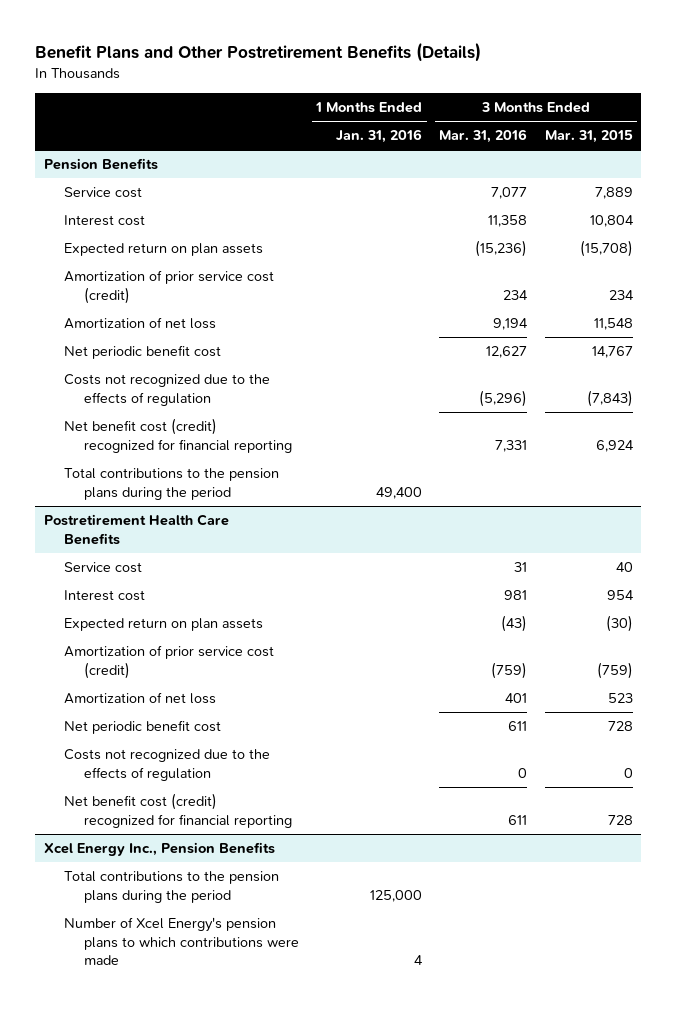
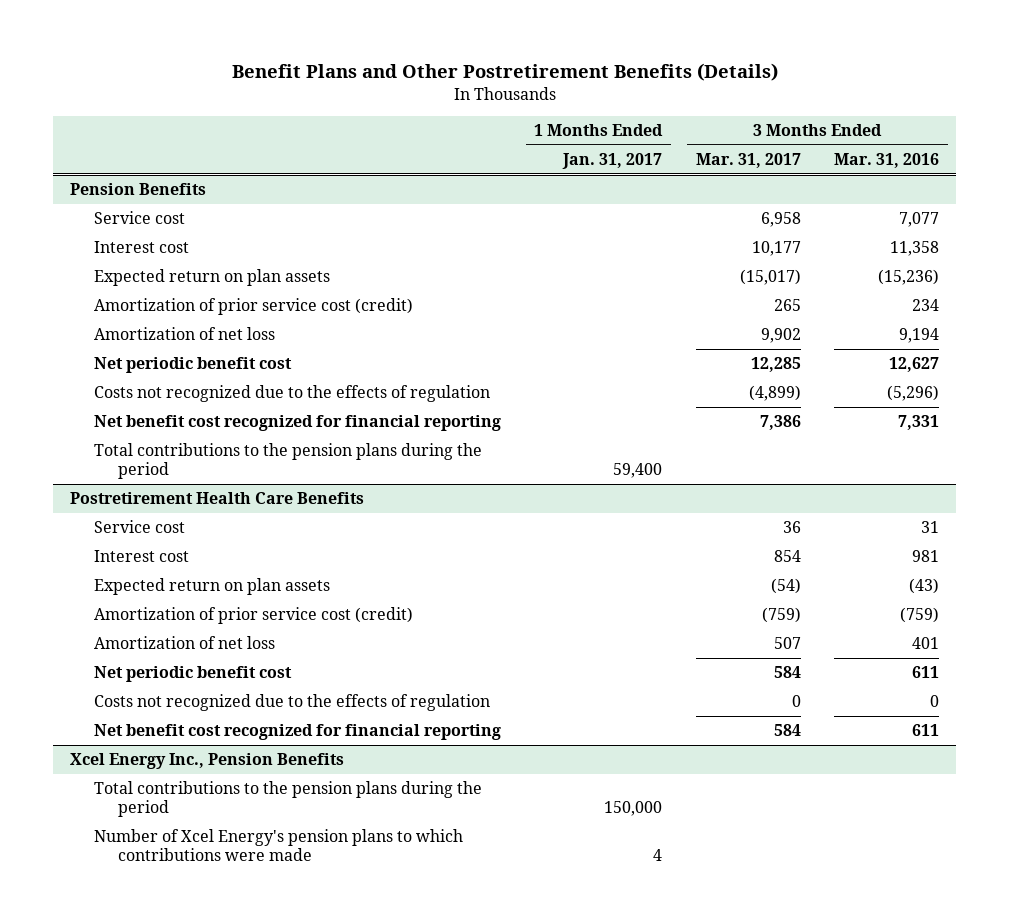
- | 1 Months Ended Jan. 31, 2016 | 3 Months Ended Mar. 31, 2016 | 3 Months Ended Mar. 31, 2015
+ | 1 Months Ended Jan. 31, 2017 | 3 Months Ended Mar. 31, 2017 | 3 Months Ended Mar. 31, 2016
@ Pension Benefits
- Net benefit cost (credit) recognized for financial reporting | | 7,331 | 6,924
+ Net benefit cost recognized for financial reporting | | 7,386 | 7,331
@ Postretirement Health Care Benefits
- Net benefit cost (credit) recognized for financial reporting | | 611 | 728
+ Net benefit cost recognized for financial reporting | | 584 | 611

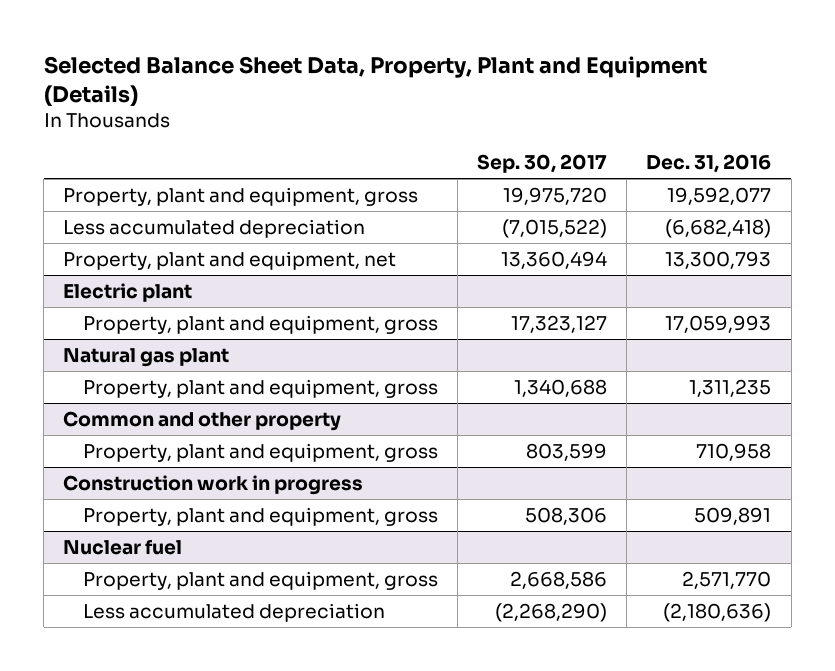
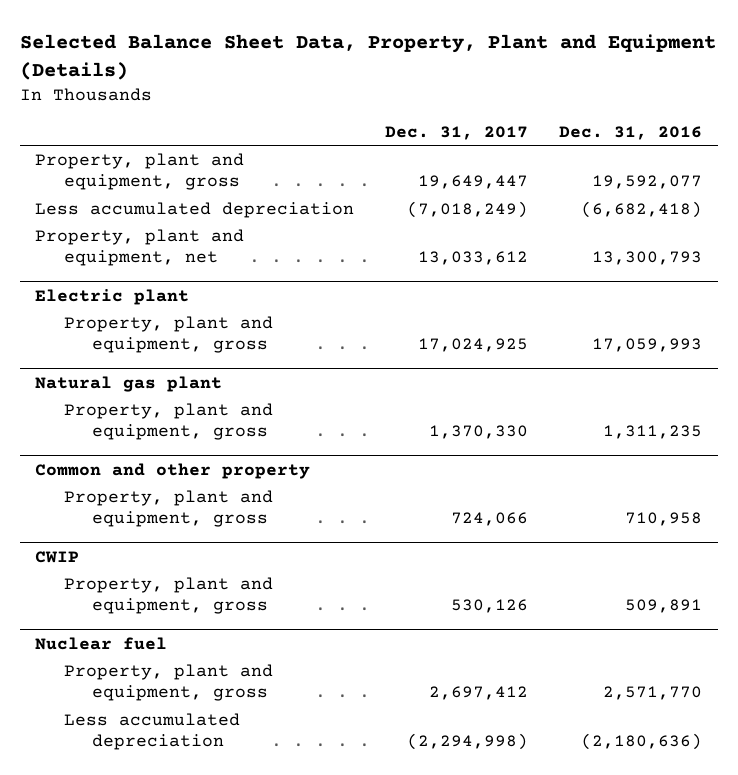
- | Sep. 30, 2017 | Dec. 31, 2016
+ | Dec. 31, 2017 | Dec. 31, 2016
- Construction work in progress
+ CWIP

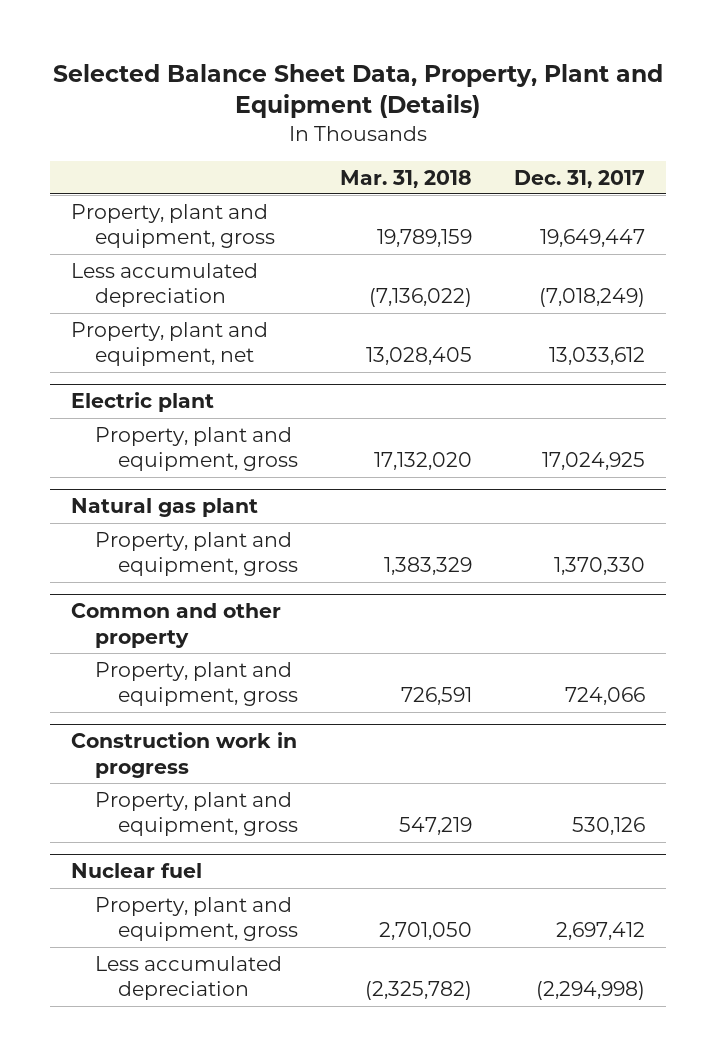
- | Dec. 31, 2017 | Dec. 31, 2016
+ | Mar. 31, 2018 | Dec. 31, 2017
- CWIP
+ Construction work in progress

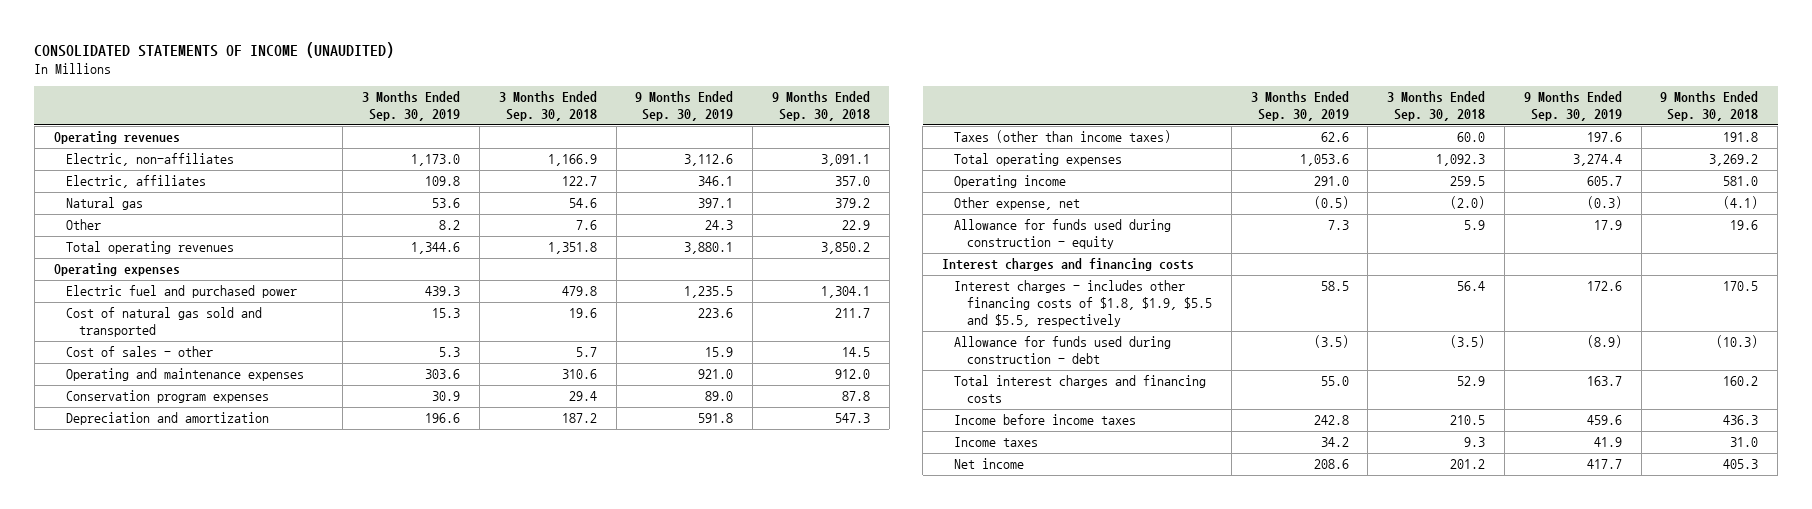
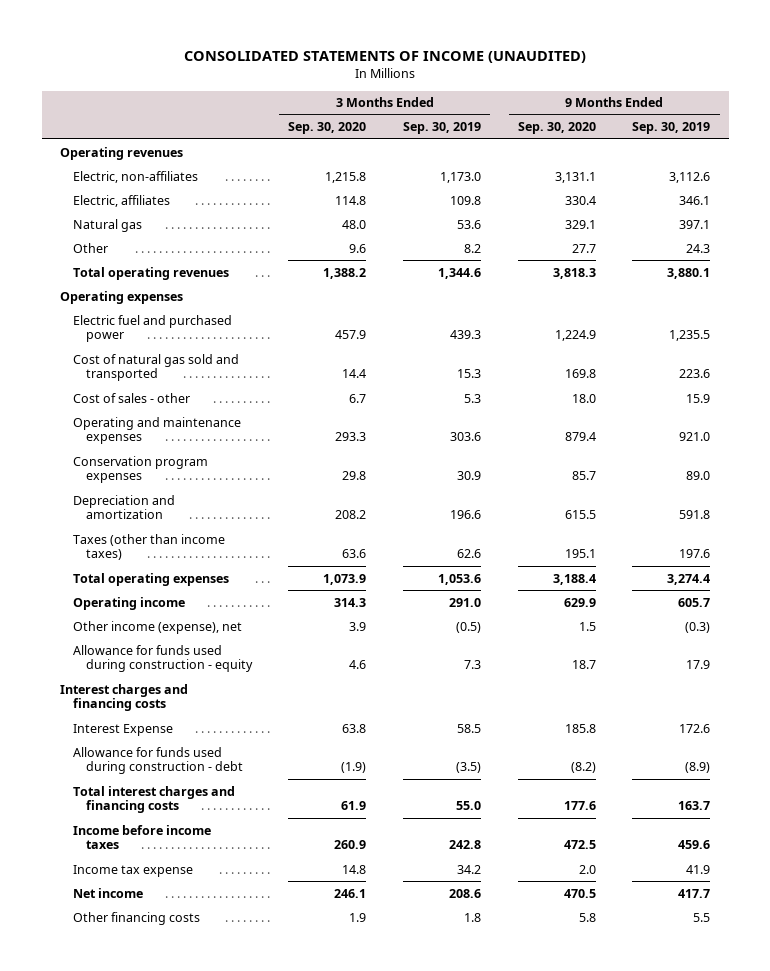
- | 3 Months Ended Sep. 30, 2019 | 3 Months Ended Sep. 30, 2018 | 9 Months Ended Sep. 30, 2019 | 9 Months Ended Sep. 30, 2018
+ | 3 Months Ended Sep. 30, 2020 | 3 Months Ended Sep. 30, 2019 | 9 Months Ended Sep. 30, 2020 | 9 Months Ended Sep. 30, 2019
- Other expense, net | (0.5) | (2.0) | (0.3) | (4.1)
+ Other income (expense), net | 3.9 | (0.5) | 1.5 | (0.3)
- Interest charges - includes other financing costs of $1.8, $1.9, $5.5 and $5.5, respectively | 58.5 | 56.4 | 172.6 | 170.5
+ Interest Expense | 63.8 | 58.5 | 185.8 | 172.6
- Income taxes | 34.2 | 9.3 | 41.9 | 31.0
+ Income tax expense | 14.8 | 34.2 | 2.0 | 41.9
+ Other financing costs | 1.9 | 1.8 | 5.8 | 5.5

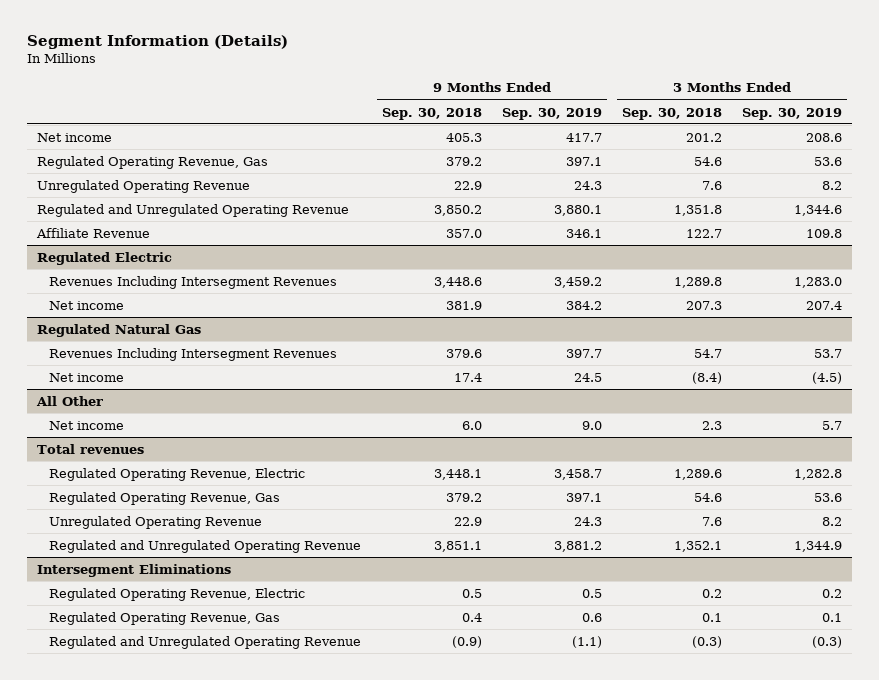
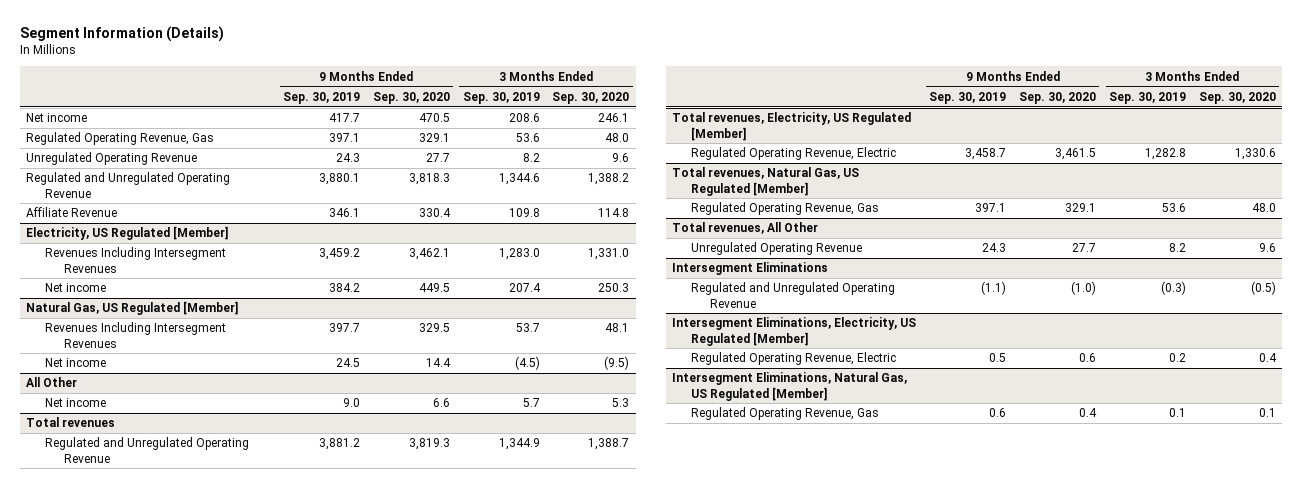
- | 9 Months Ended Sep. 30, 2018 | 9 Months Ended Sep. 30, 2019 | 3 Months Ended Sep. 30, 2018 | 3 Months Ended Sep. 30, 2019
+ | 9 Months Ended Sep. 30, 2019 | 9 Months Ended Sep. 30, 2020 | 3 Months Ended Sep. 30, 2019 | 3 Months Ended Sep. 30, 2020
- Regulated Electric
+ Electricity, US Regulated [Member]
- Regulated Natural Gas
+ Natural Gas, US Regulated [Member]
@ Total revenues
moved up: Regulated and Unregulated Operating Revenue | 3,881.2 | 3,819.3 | 1,344.9 | 1,388.7
+ Total revenues, Electricity, US Regulated [Member]
+ Total revenues, Natural Gas, US Regulated [Member]
+ Total revenues, All Other
@ Intersegment Eliminations
moved up: Regulated and Unregulated Operating Revenue | (1.1) | (1.0) | (0.3) | (0.5)
+ Intersegment Eliminations, Electricity, US Regulated [Member]
+ Intersegment Eliminations, Natural Gas, US Regulated [Member]

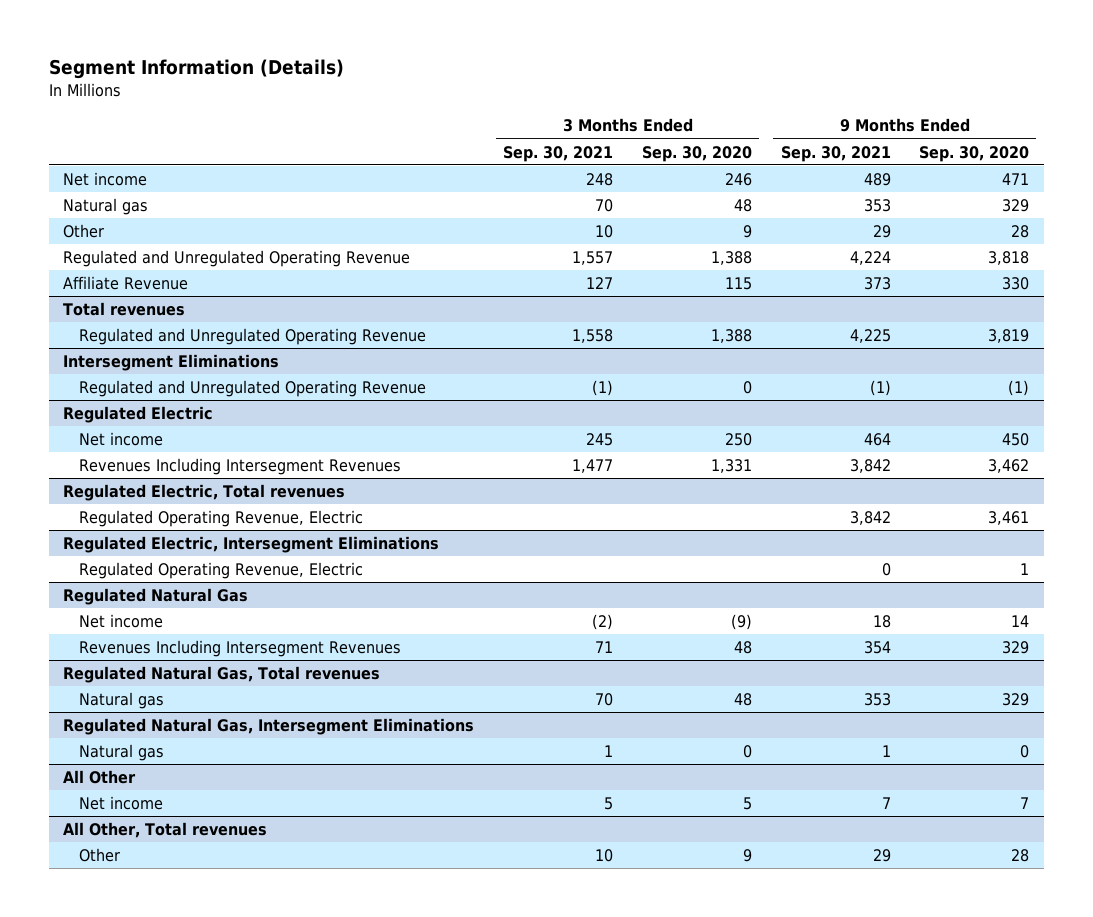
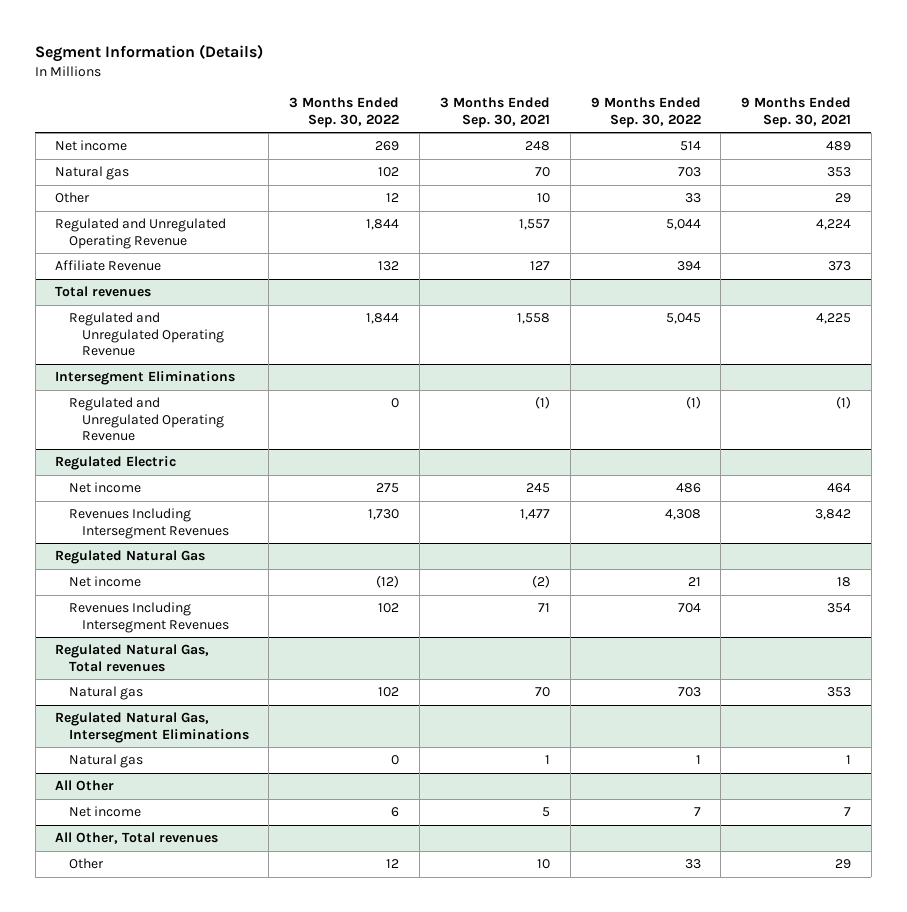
- | 3 Months Ended Sep. 30, 2021 | 3 Months Ended Sep. 30, 2020 | 9 Months Ended Sep. 30, 2021 | 9 Months Ended Sep. 30, 2020
+ | 3 Months Ended Sep. 30, 2022 | 3 Months Ended Sep. 30, 2021 | 9 Months Ended Sep. 30, 2022 | 9 Months Ended Sep. 30, 2021
- Regulated Electric, Total revenues
- Regulated Operating Revenue, Electric | | | 3,842 | 3,461
- Regulated Electric, Intersegment Eliminations
- Regulated Operating Revenue, Electric | | | 0 | 1

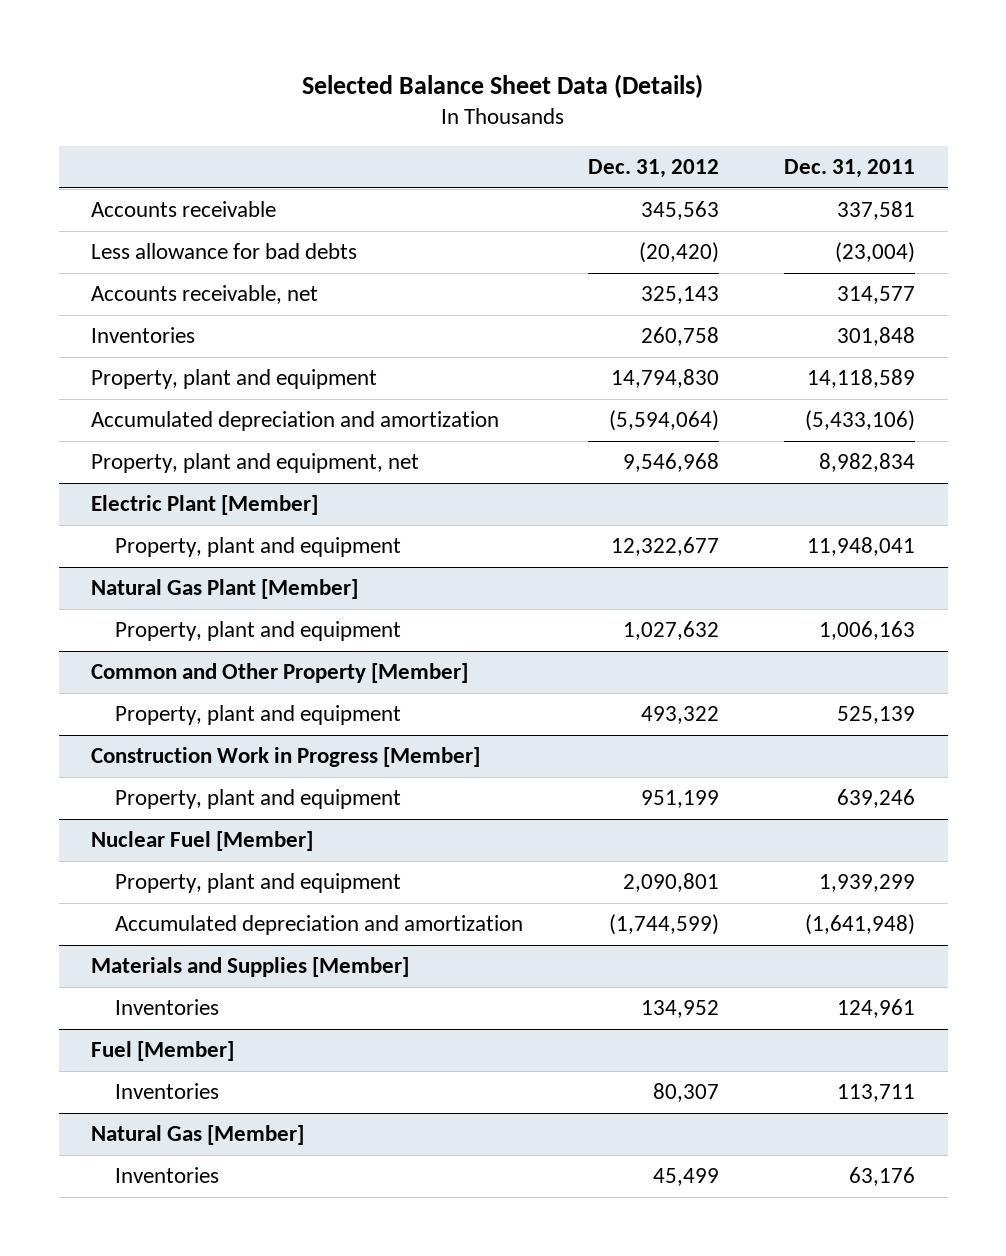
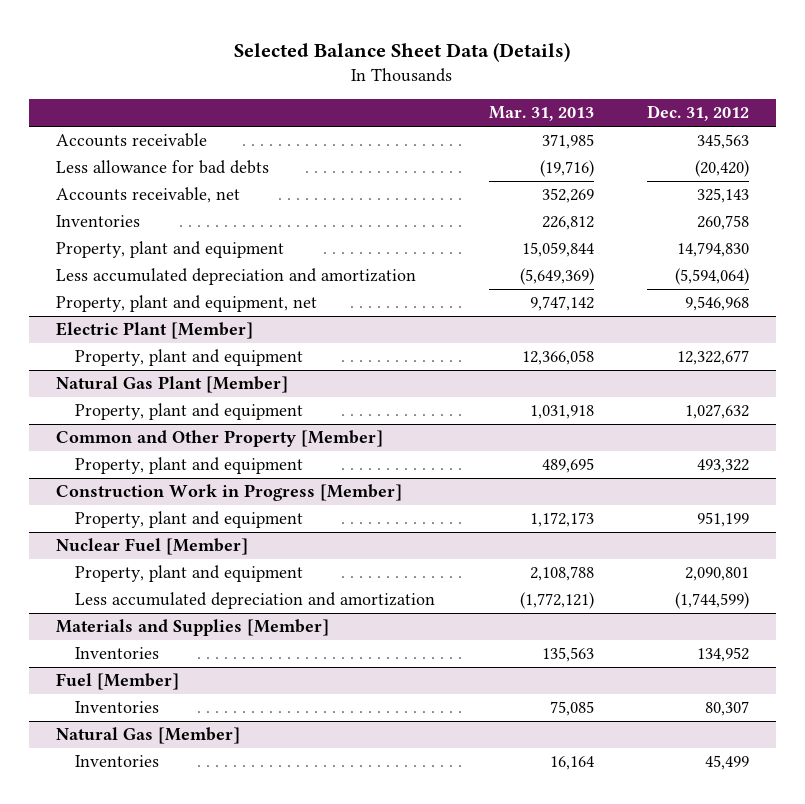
- | Dec. 31, 2012 | Dec. 31, 2011
+ | Mar. 31, 2013 | Dec. 31, 2012
- Accumulated depreciation and amortization | (5,594,064) | (5,433,106)
+ Less accumulated depreciation and amortization | (5,649,369) | (5,594,064)
@ Nuclear Fuel [Member]
- Accumulated depreciation and amortization | (1,744,599) | (1,641,948)
+ Less accumulated depreciation and amortization | (1,772,121) | (1,744,599)

